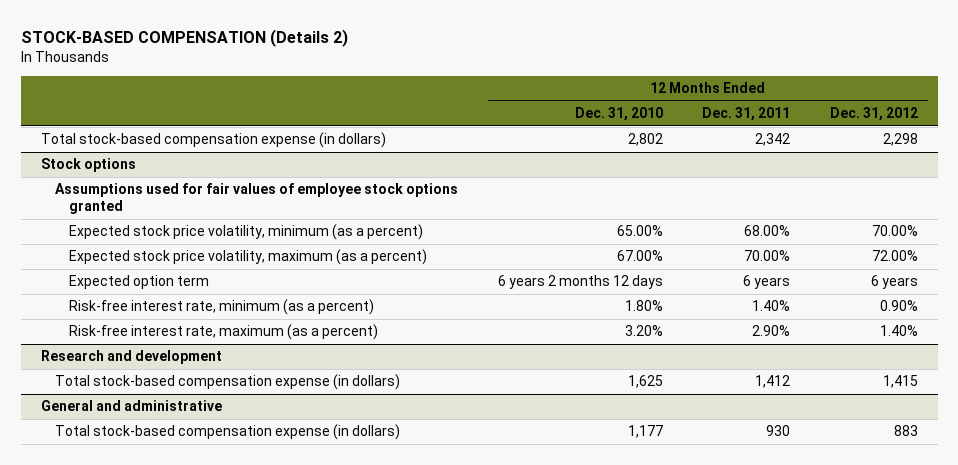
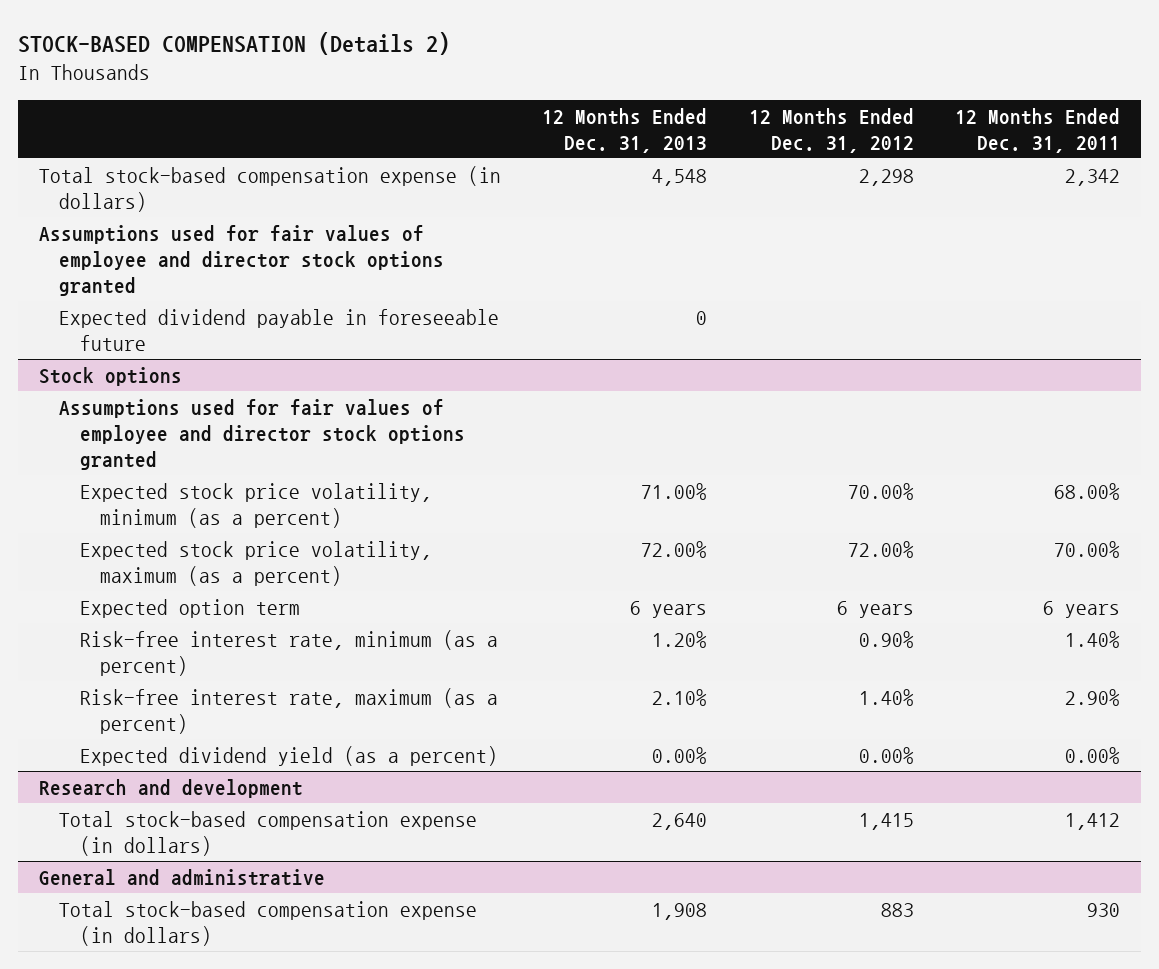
- | 12 Months Ended Dec. 31, 2010 | 12 Months Ended Dec. 31, 2011 | 12 Months Ended Dec. 31, 2012
+ | 12 Months Ended Dec. 31, 2013 | 12 Months Ended Dec. 31, 2012 | 12 Months Ended Dec. 31, 2011
+ Assumptions used for fair values of employee and director stock options granted
+ Expected dividend payable in foreseeable future | 0 | |
@ Stock options
- Assumptions used for fair values of employee stock options granted
+ Assumptions used for fair values of employee and director stock options granted
+ Expected dividend yield (as a percent) | 0.00% | 0.00% | 0.00%

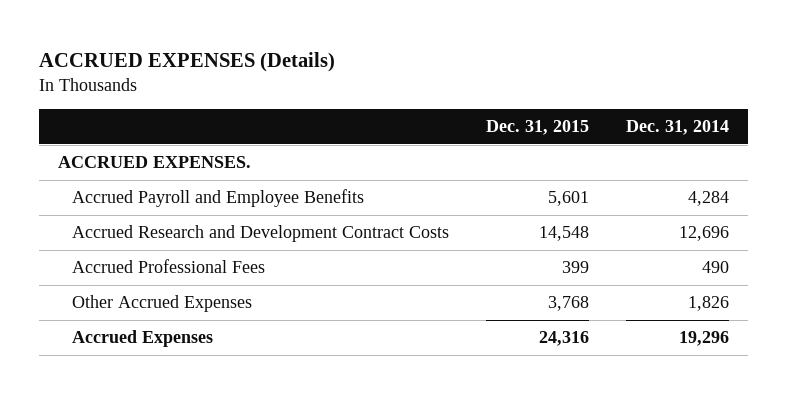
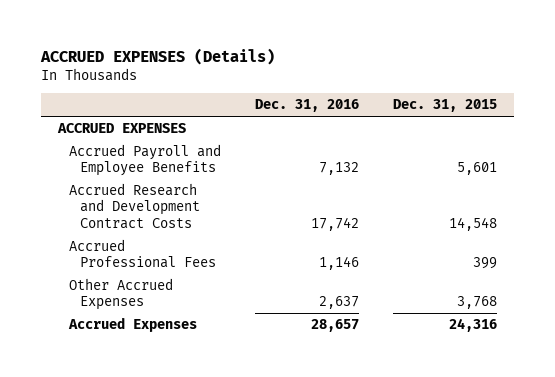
- | Dec. 31, 2015 | Dec. 31, 2014
+ | Dec. 31, 2016 | Dec. 31, 2015
- ACCRUED EXPENSES.
+ ACCRUED EXPENSES

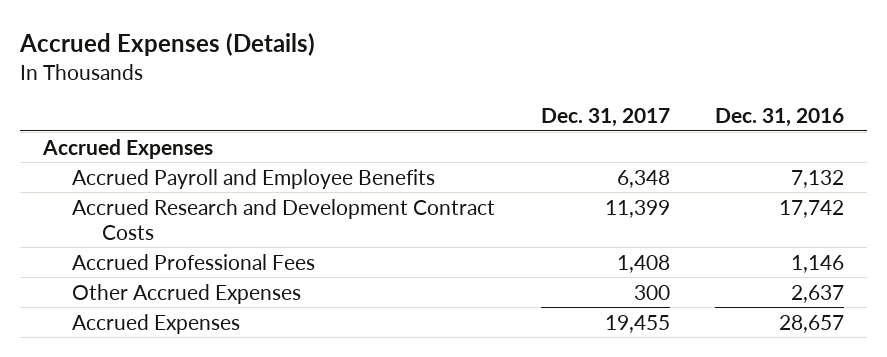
- ACCRUED EXPENSES (Details)
+ Accrued Expenses (Details)
- | Dec. 31, 2016 | Dec. 31, 2015
+ | Dec. 31, 2017 | Dec. 31, 2016
- ACCRUED EXPENSES
+ Accrued Expenses

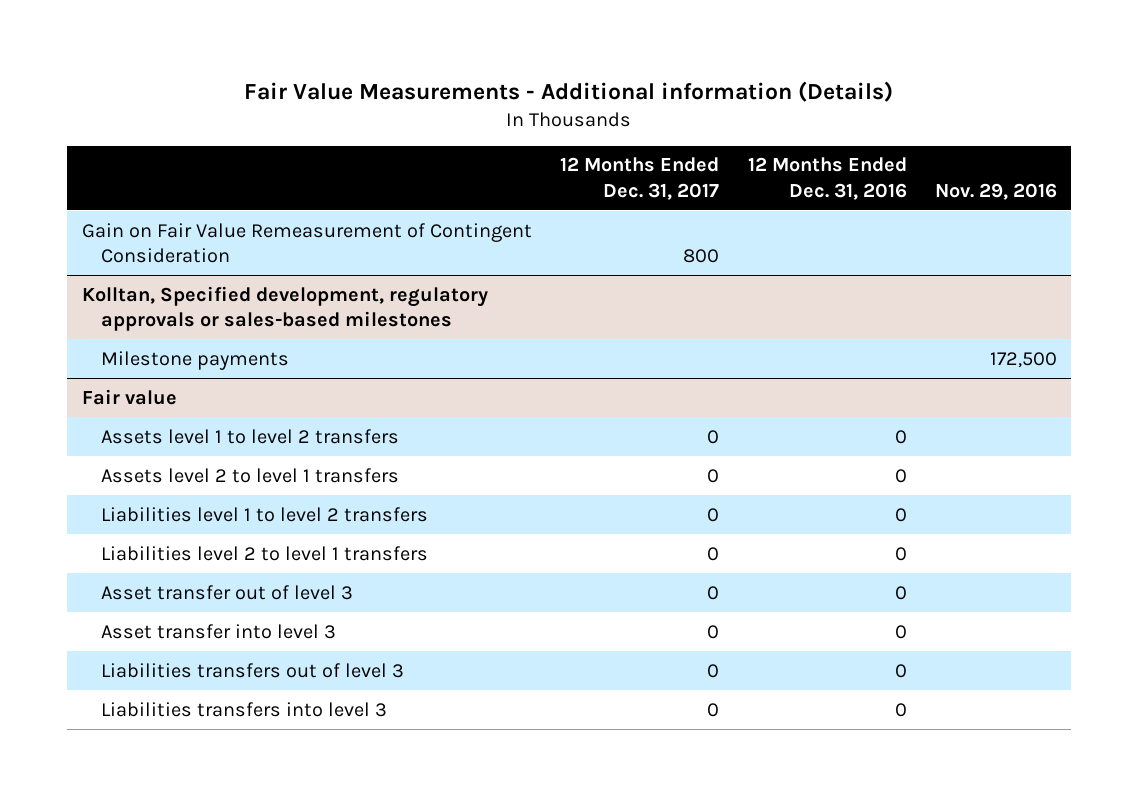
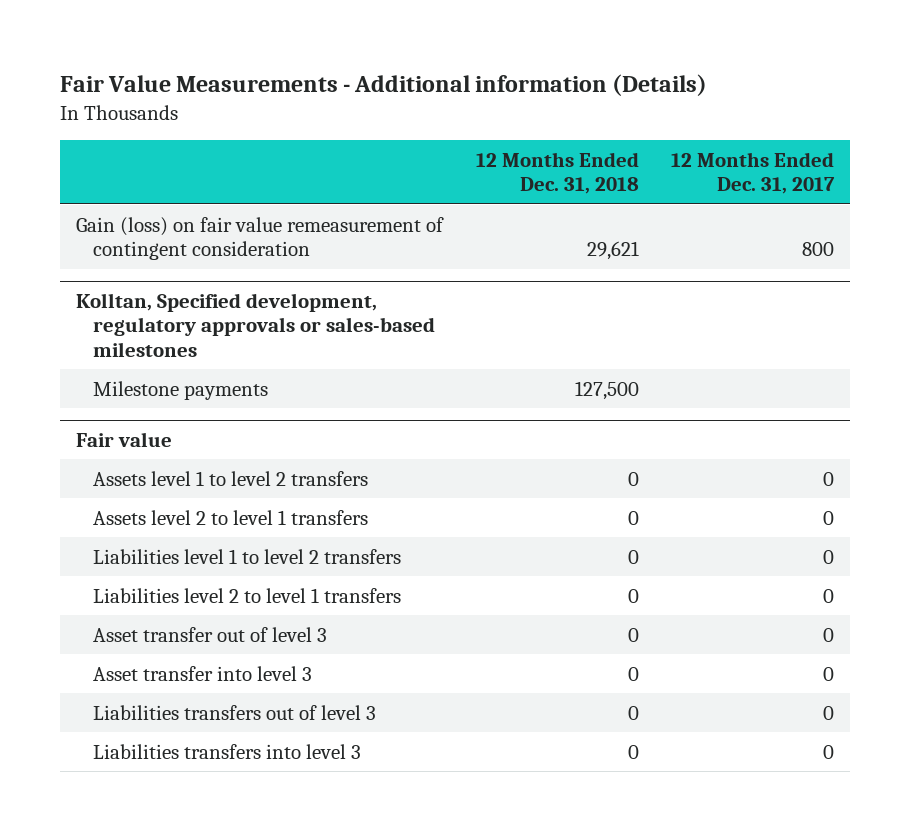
- | 12 Months Ended Dec. 31, 2017 | 12 Months Ended Dec. 31, 2016 | Nov. 29, 2016
+ | 12 Months Ended Dec. 31, 2018 | 12 Months Ended Dec. 31, 2017
- Gain on Fair Value Remeasurement of Contingent Consideration | 800 | |
+ Gain (loss) on fair value remeasurement of contingent consideration | 29,621 | 800

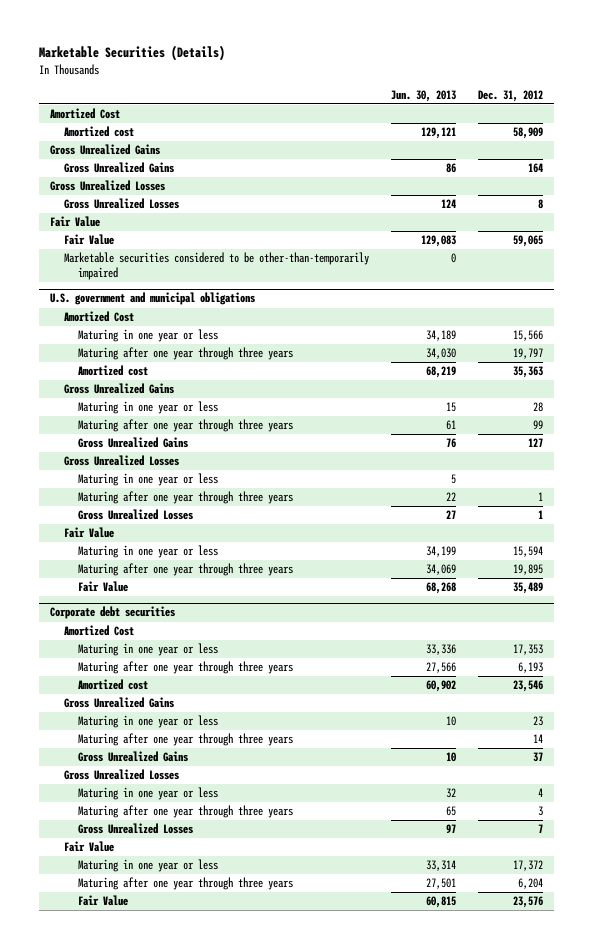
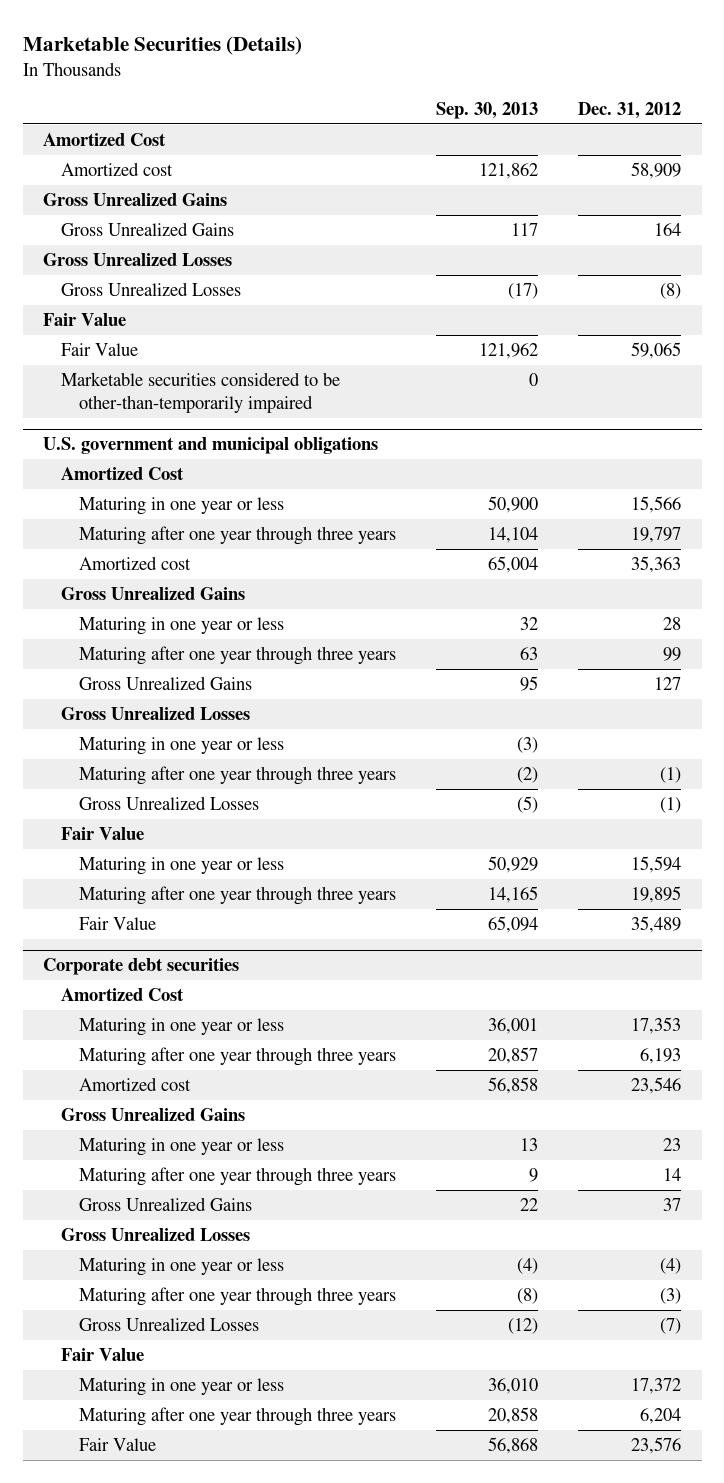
- | Jun. 30, 2013 | Dec. 31, 2012
+ | Sep. 30, 2013 | Dec. 31, 2012
- Gross Unrealized Losses | 124 | 8
+ Gross Unrealized Losses | (17) | (8)
@ U.S. government and municipal obligations
- Maturing after one year through three years | 22 | 1
- Gross Unrealized Losses | 27 | 1
+ Maturing after one year through three years | (2) | (1)
+ Gross Unrealized Losses | (5) | (1)
@ Corporate debt securities
- Maturing in one year or less | 32 | 4
- Maturing after one year through three years | 65 | 3
- Gross Unrealized Losses | 97 | 7
+ Maturing in one year or less | (4) | (4)
+ Maturing after one year through three years | (8) | (3)
+ Gross Unrealized Losses | (12) | (7)

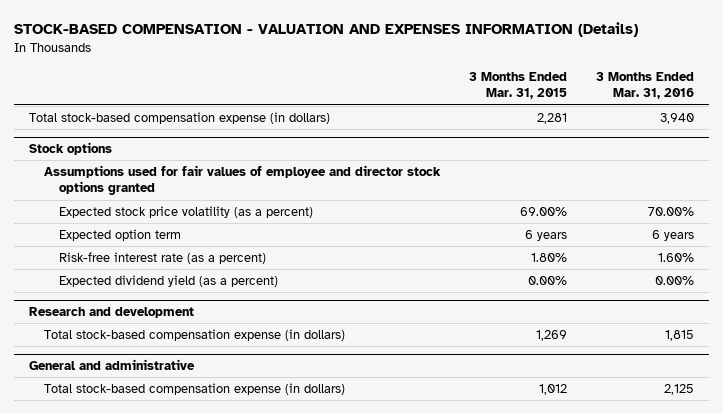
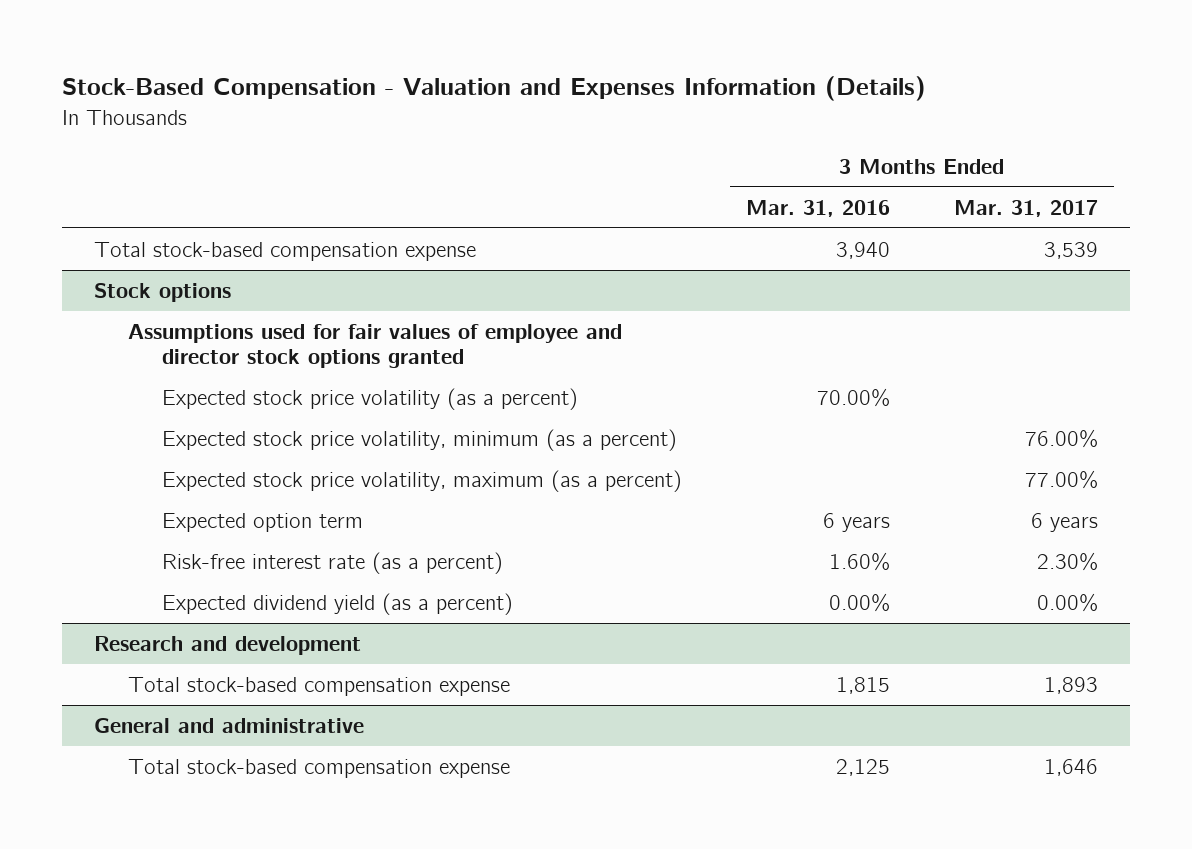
- STOCK-BASED COMPENSATION - VALUATION AND EXPENSES INFORMATION (Details)
+ Stock-Based Compensation - Valuation and Expenses Information (Details)
- | 3 Months Ended Mar. 31, 2015 | 3 Months Ended Mar. 31, 2016
+ | 3 Months Ended Mar. 31, 2016 | 3 Months Ended Mar. 31, 2017
- Total stock-based compensation expense (in dollars) | 2,281 | 3,940
+ Total stock-based compensation expense | 3,940 | 3,539
@ Stock options
+ Expected stock price volatility, minimum (as a percent) | | 76.00%
+ Expected stock price volatility, maximum (as a percent) | | 77.00%
@ Research and development
- Total stock-based compensation expense (in dollars) | 1,269 | 1,815
+ Total stock-based compensation expense | 1,815 | 1,893
@ General and administrative
- Total stock-based compensation expense (in dollars) | 1,012 | 2,125
+ Total stock-based compensation expense | 2,125 | 1,646

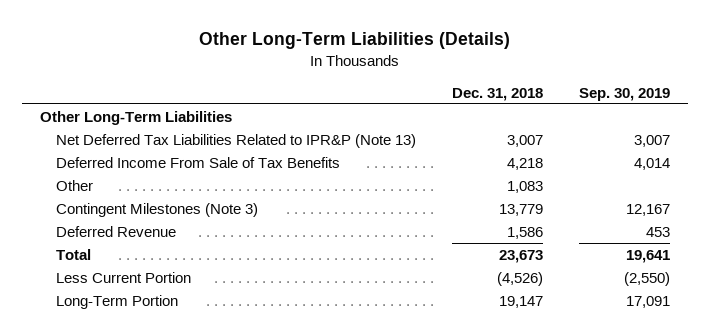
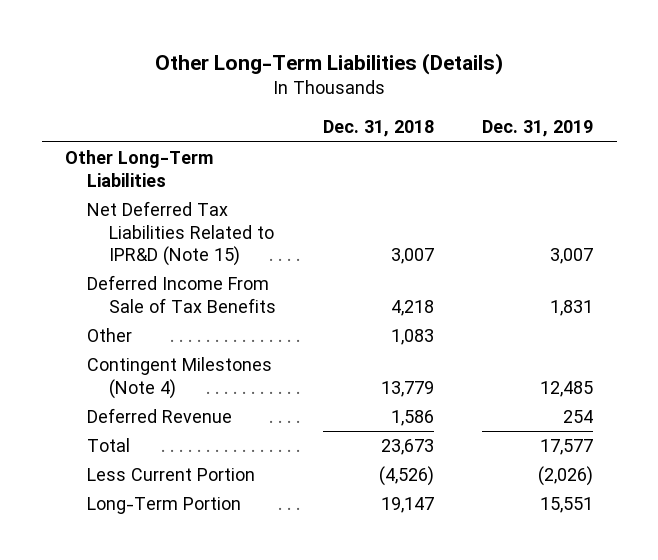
- | Dec. 31, 2018 | Sep. 30, 2019
+ | Dec. 31, 2018 | Dec. 31, 2019
- Net Deferred Tax Liabilities Related to IPR&P (Note 13) | 3,007 | 3,007
+ Net Deferred Tax Liabilities Related to IPR&D (Note 15) | 3,007 | 3,007
- Contingent Milestones (Note 3) | 13,779 | 12,167
+ Contingent Milestones (Note 4) | 13,779 | 12,485

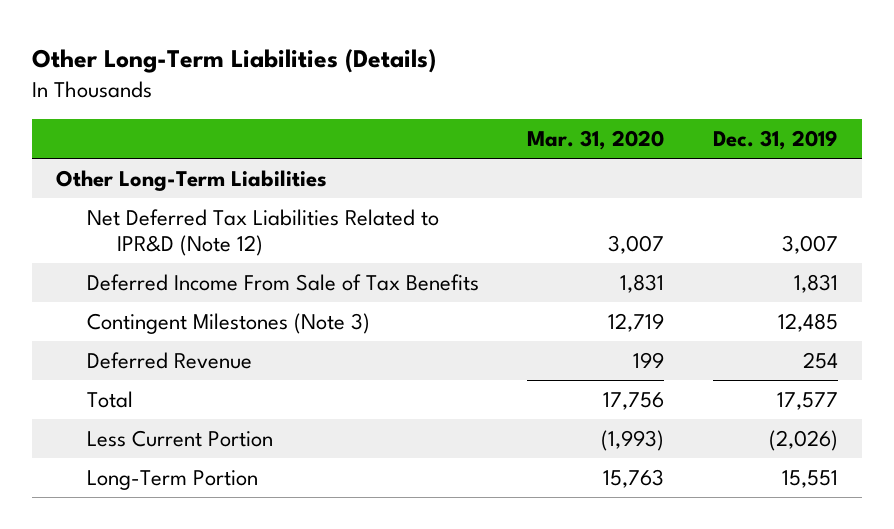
- | Dec. 31, 2018 | Dec. 31, 2019
+ | Mar. 31, 2020 | Dec. 31, 2019
- Net Deferred Tax Liabilities Related to IPR&D (Note 15) | 3,007 | 3,007
+ Net Deferred Tax Liabilities Related to IPR&D (Note 12) | 3,007 | 3,007
- Other | 1,083 |
- Contingent Milestones (Note 4) | 13,779 | 12,485
+ Contingent Milestones (Note 3) | 12,719 | 12,485

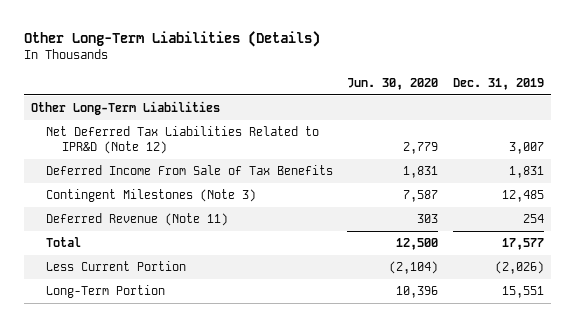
- | Mar. 31, 2020 | Dec. 31, 2019
+ | Jun. 30, 2020 | Dec. 31, 2019
- Deferred Revenue | 199 | 254
+ Deferred Revenue (Note 11) | 303 | 254

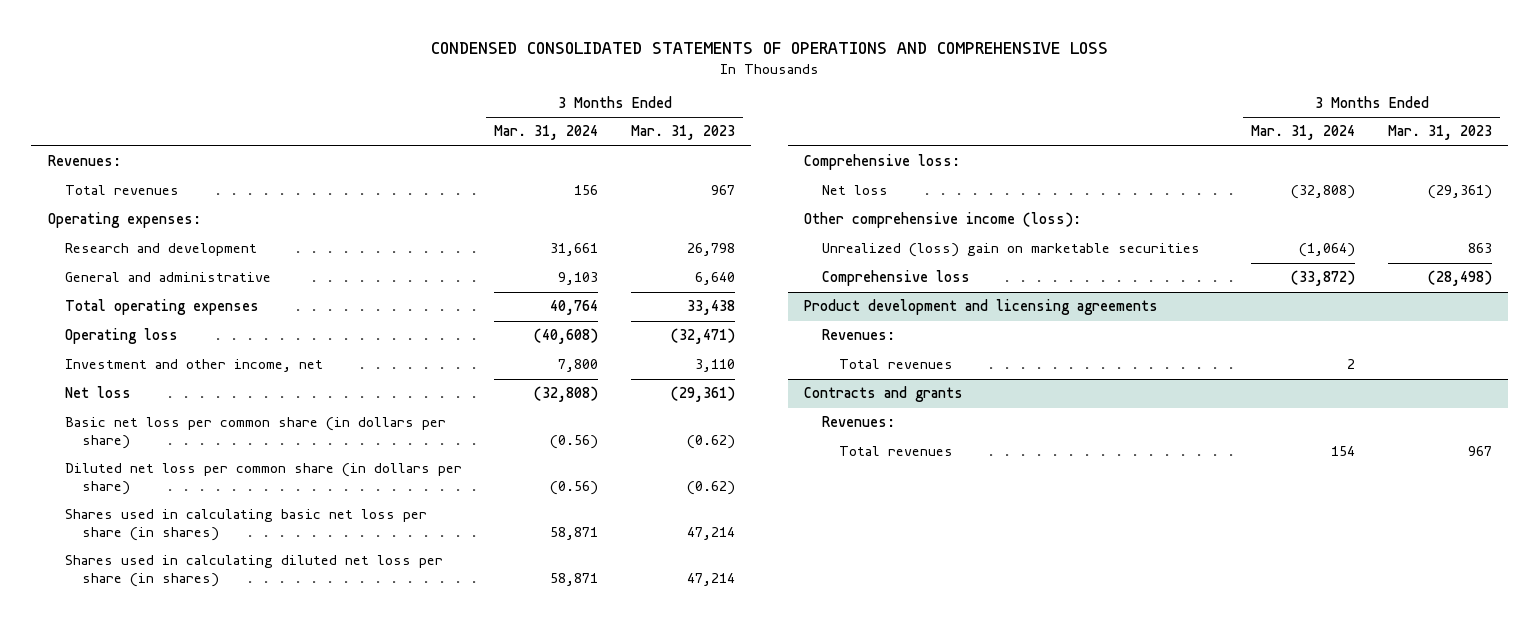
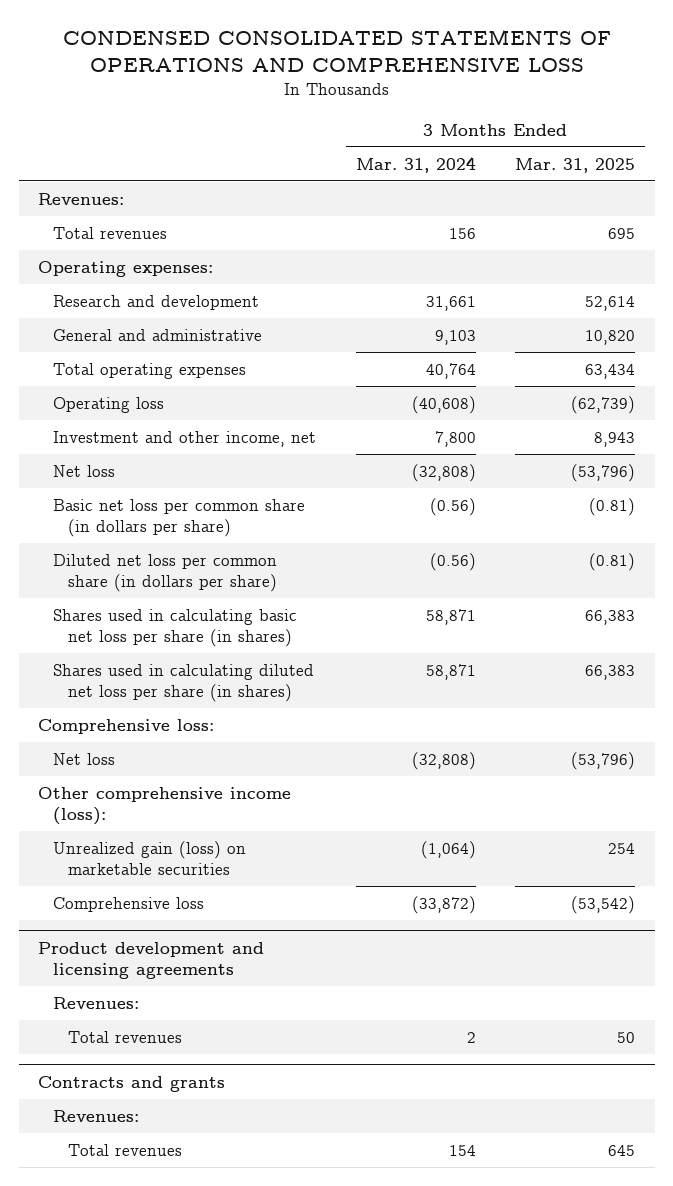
- | 3 Months Ended Mar. 31, 2024 | 3 Months Ended Mar. 31, 2023
+ | 3 Months Ended Mar. 31, 2024 | 3 Months Ended Mar. 31, 2025
- Unrealized (loss) gain on marketable securities | (1,064) | 863
+ Unrealized gain (loss) on marketable securities | (1,064) | 254

